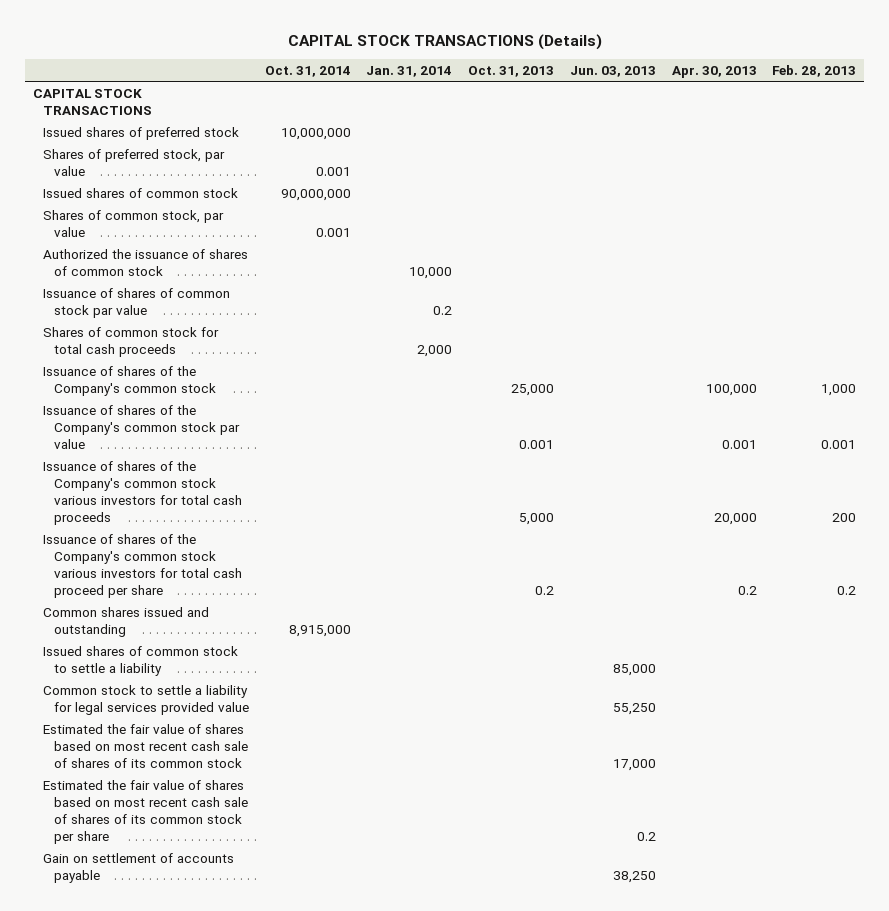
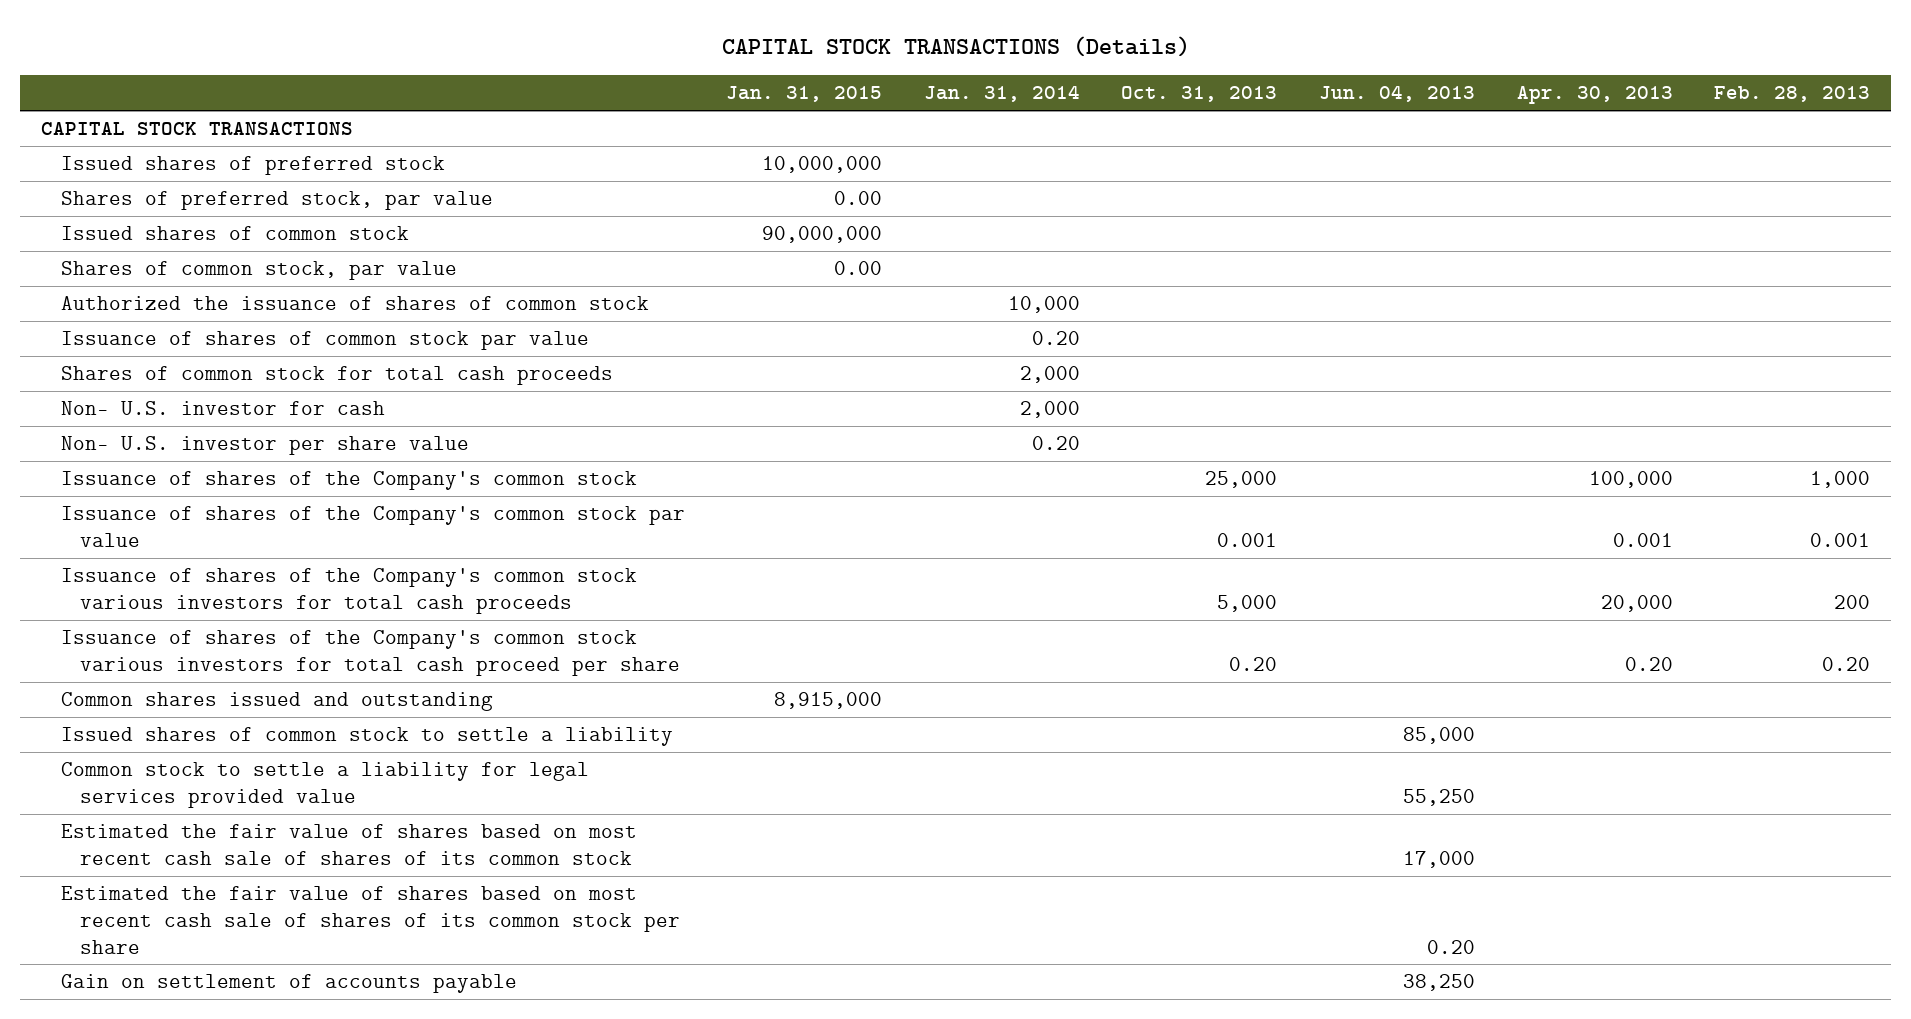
- | Oct. 31, 2014 | Jan. 31, 2014 | Oct. 31, 2013 | Jun. 03, 2013 | Apr. 30, 2013 | Feb. 28, 2013
+ | Jan. 31, 2015 | Jan. 31, 2014 | Oct. 31, 2013 | Jun. 04, 2013 | Apr. 30, 2013 | Feb. 28, 2013
- Issuance of shares of common stock par value | | 0.2 | | | |
+ Issuance of shares of common stock par value | | 0.20 | | | |
+ Non- U.S. investor for cash | | 2,000 | | | |
+ Non- U.S. investor per share value | | 0.20 | | | |
- Issuance of shares of the Company's common stock various investors for total cash proceed per share | | | 0.2 | | 0.2 | 0.2
+ Issuance of shares of the Company's common stock various investors for total cash proceed per share | | | 0.20 | | 0.20 | 0.20

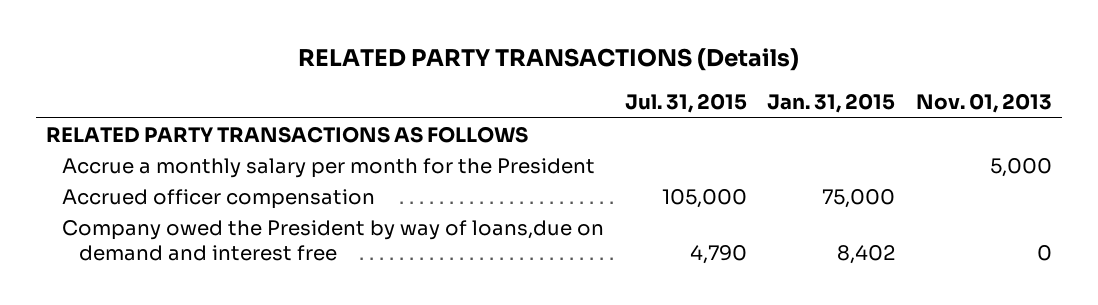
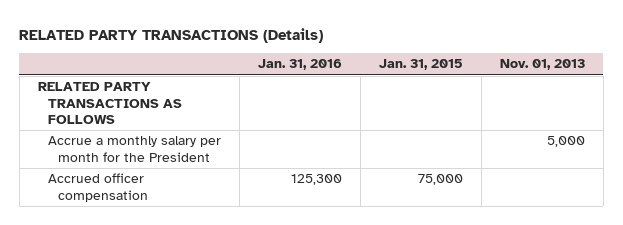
- | Jul. 31, 2015 | Jan. 31, 2015 | Nov. 01, 2013
+ | Jan. 31, 2016 | Jan. 31, 2015 | Nov. 01, 2013
- Company owed the President by way of loans,due on demand and interest free | 4,790 | 8,402 | 0

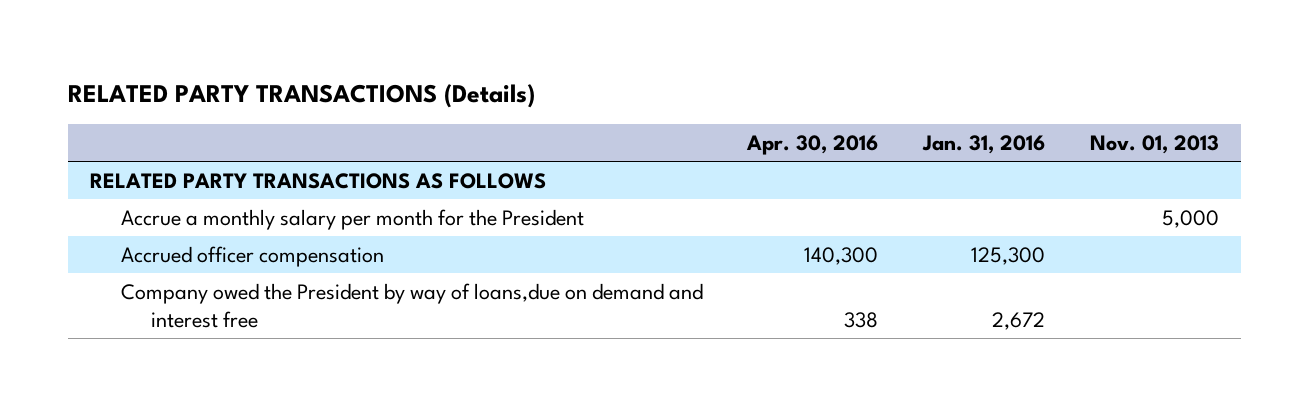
- | Jan. 31, 2016 | Jan. 31, 2015 | Nov. 01, 2013
+ | Apr. 30, 2016 | Jan. 31, 2016 | Nov. 01, 2013
+ Company owed the President by way of loans,due on demand and interest free | 338 | 2,672 |

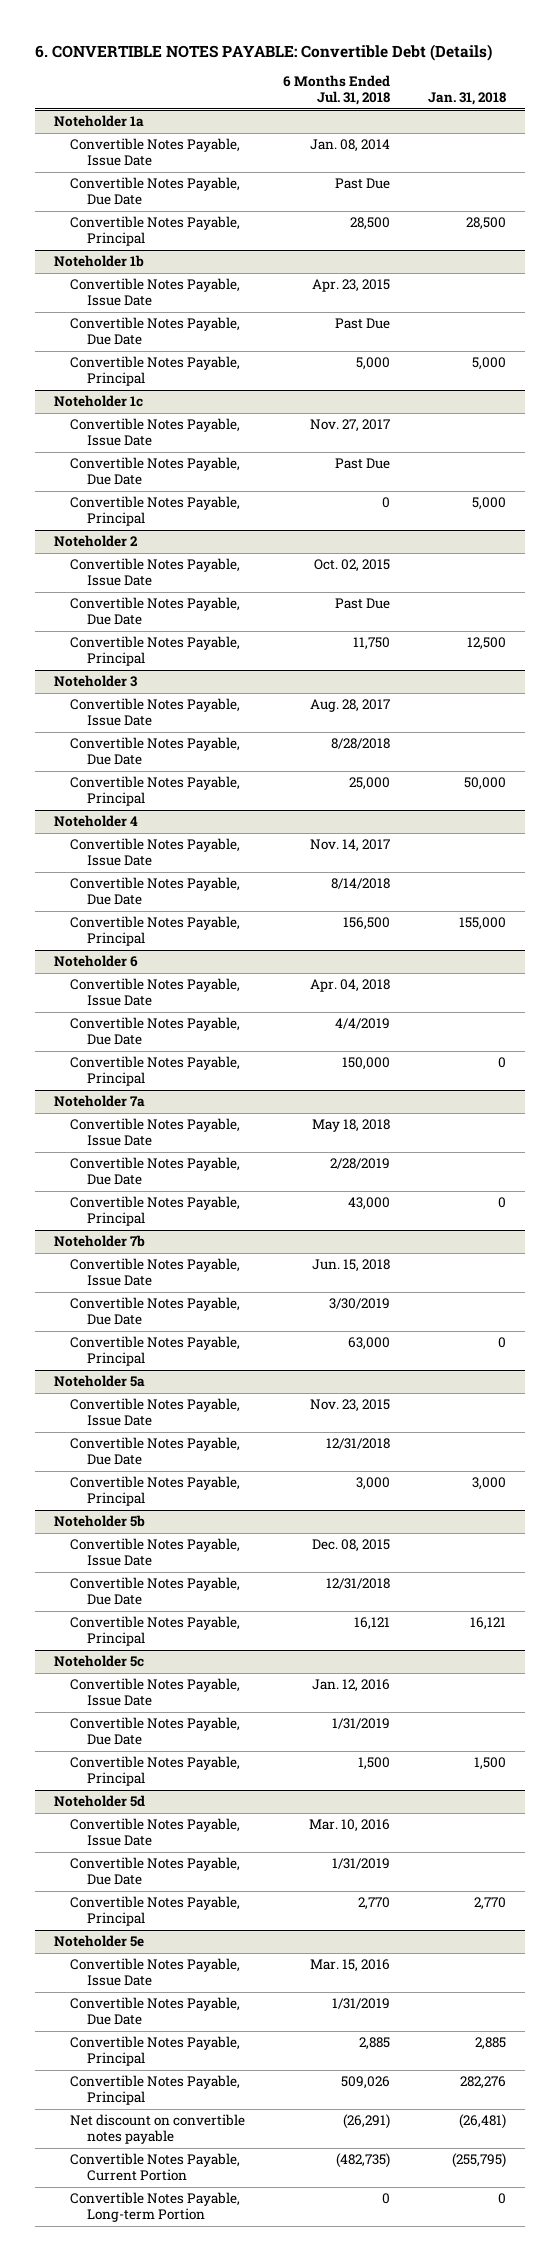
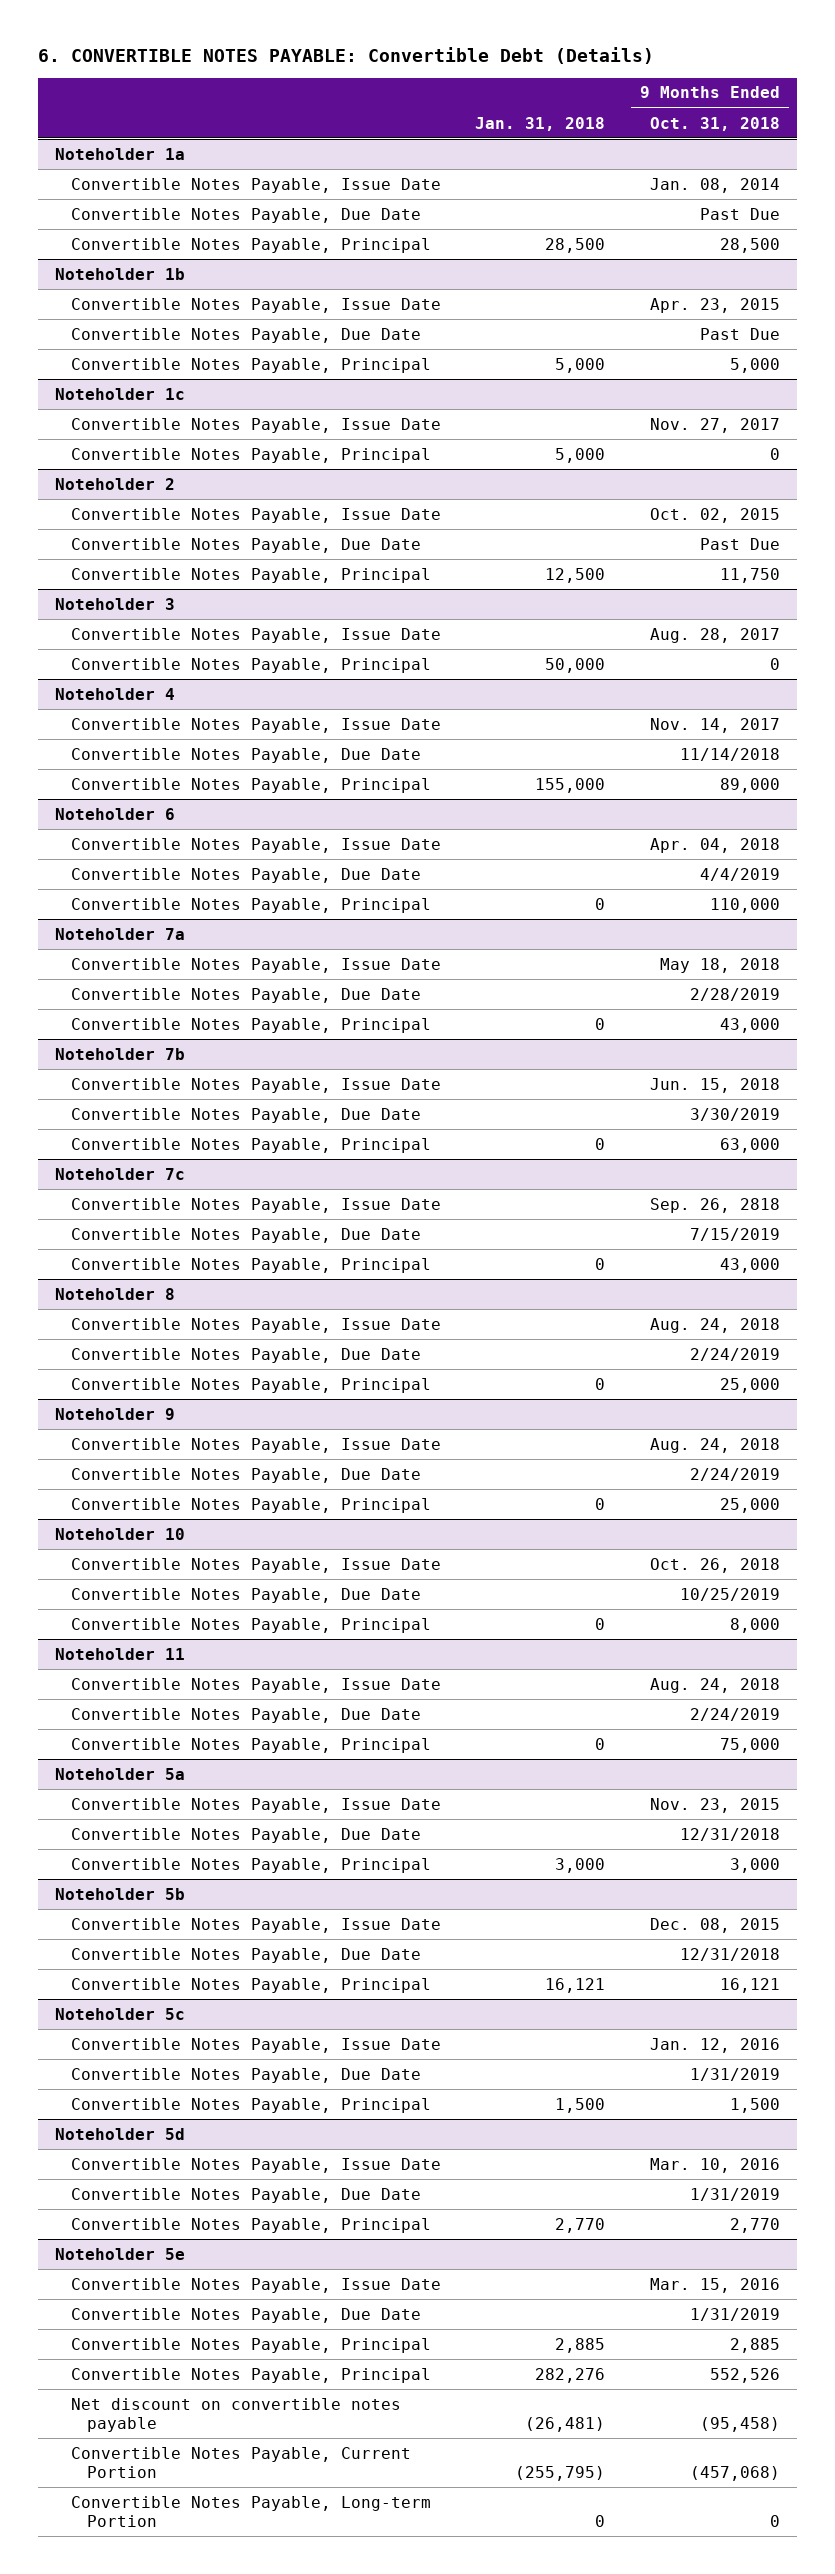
- | 6 Months Ended Jul. 31, 2018 | Jan. 31, 2018
+ | Jan. 31, 2018 | 9 Months Ended Oct. 31, 2018
@ Noteholder 1c
- Convertible Notes Payable, Due Date | Past Due |
@ Noteholder 3
- Convertible Notes Payable, Due Date | 8/28/2018 |
+ Noteholder 7c
+ Convertible Notes Payable, Issue Date | | Sep. 26, 2818
+ Convertible Notes Payable, Due Date | | 7/15/2019
+ Convertible Notes Payable, Principal | 0 | 43,000
+ Noteholder 8
+ Convertible Notes Payable, Issue Date | | Aug. 24, 2018
+ Convertible Notes Payable, Due Date | | 2/24/2019
+ Convertible Notes Payable, Principal | 0 | 25,000
+ Noteholder 9
+ Convertible Notes Payable, Issue Date | | Aug. 24, 2018
+ Convertible Notes Payable, Due Date | | 2/24/2019
+ Convertible Notes Payable, Principal | 0 | 25,000
+ Noteholder 10
+ Convertible Notes Payable, Issue Date | | Oct. 26, 2018
+ Convertible Notes Payable, Due Date | | 10/25/2019
+ Convertible Notes Payable, Principal | 0 | 8,000
+ Noteholder 11
+ Convertible Notes Payable, Issue Date | | Aug. 24, 2018
+ Convertible Notes Payable, Due Date | | 2/24/2019
+ Convertible Notes Payable, Principal | 0 | 75,000

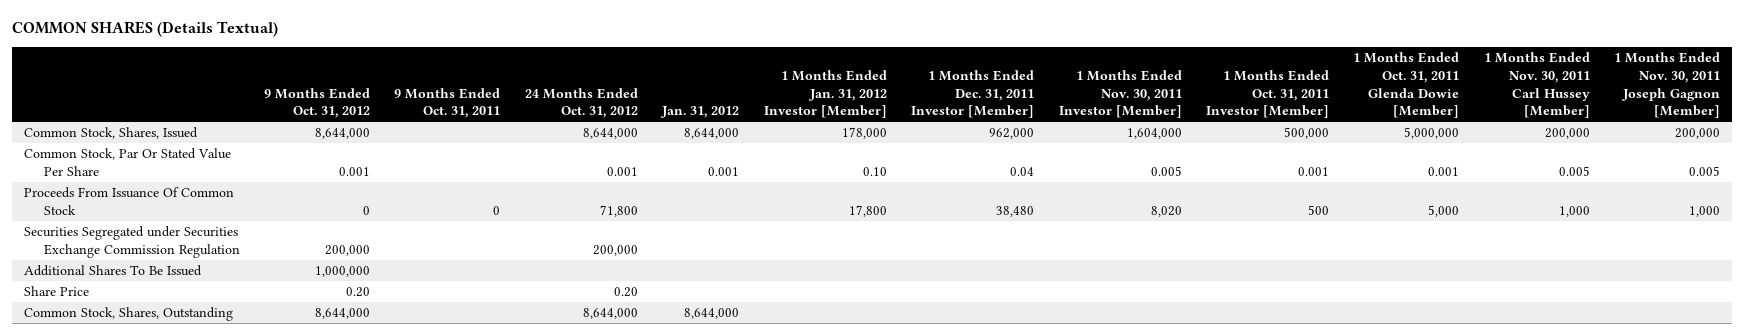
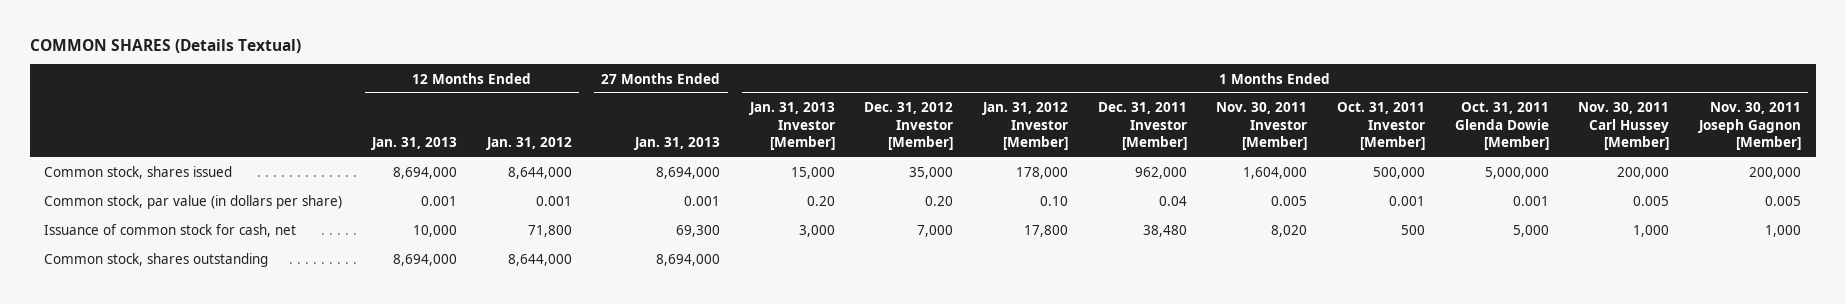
- | 9 Months Ended Oct. 31, 2012 | 9 Months Ended Oct. 31, 2011 | 24 Months Ended Oct. 31, 2012 | Jan. 31, 2012 | 1 Months Ended Jan. 31, 2012 Investor [Member] | 1 Months Ended Dec. 31, 2011 Investor [Member] | 1 Months Ended Nov. 30, 2011 Investor [Member] | 1 Months Ended Oct. 31, 2011 Investor [Member] | 1 Months Ended Oct. 31, 2011 Glenda Dowie [Member] | 1 Months Ended Nov. 30, 2011 Carl Hussey [Member] | 1 Months Ended Nov. 30, 2011 Joseph Gagnon [Member]
+ | 12 Months Ended Jan. 31, 2013 | 12 Months Ended Jan. 31, 2012 | 27 Months Ended Jan. 31, 2013 | 1 Months Ended Jan. 31, 2013 Investor [Member] | 1 Months Ended Dec. 31, 2012 Investor [Member] | 1 Months Ended Jan. 31, 2012 Investor [Member] | 1 Months Ended Dec. 31, 2011 Investor [Member] | 1 Months Ended Nov. 30, 2011 Investor [Member] | 1 Months Ended Oct. 31, 2011 Investor [Member] | 1 Months Ended Oct. 31, 2011 Glenda Dowie [Member] | 1 Months Ended Nov. 30, 2011 Carl Hussey [Member] | 1 Months Ended Nov. 30, 2011 Joseph Gagnon [Member]
- Common Stock, Shares, Issued | 8,644,000 | | 8,644,000 | 8,644,000 | 178,000 | 962,000 | 1,604,000 | 500,000 | 5,000,000 | 200,000 | 200,000
- Common Stock, Par Or Stated Value Per Share | 0.001 | | 0.001 | 0.001 | 0.10 | 0.04 | 0.005 | 0.001 | 0.001 | 0.005 | 0.005
- Proceeds From Issuance Of Common Stock | 0 | 0 | 71,800 | | 17,800 | 38,480 | 8,020 | 500 | 5,000 | 1,000 | 1,000
- Securities Segregated under Securities Exchange Commission Regulation | 200,000 | | 200,000 | | | | | | | |
- Additional Shares To Be Issued | 1,000,000 | | | | | | | | | |
- Share Price | 0.20 | | 0.20 | | | | | | | |
- Common Stock, Shares, Outstanding | 8,644,000 | | 8,644,000 | 8,644,000 | | | | | | |
+ Common stock, shares issued | 8,694,000 | 8,644,000 | 8,694,000 | 15,000 | 35,000 | 178,000 | 962,000 | 1,604,000 | 500,000 | 5,000,000 | 200,000 | 200,000
+ Common stock, par value (in dollars per share) | 0.001 | 0.001 | 0.001 | 0.20 | 0.20 | 0.10 | 0.04 | 0.005 | 0.001 | 0.001 | 0.005 | 0.005
+ Issuance of common stock for cash, net | 10,000 | 71,800 | 69,300 | 3,000 | 7,000 | 17,800 | 38,480 | 8,020 | 500 | 5,000 | 1,000 | 1,000
+ Common stock, shares outstanding | 8,694,000 | 8,644,000 | 8,694,000 | | | | | | | | |

